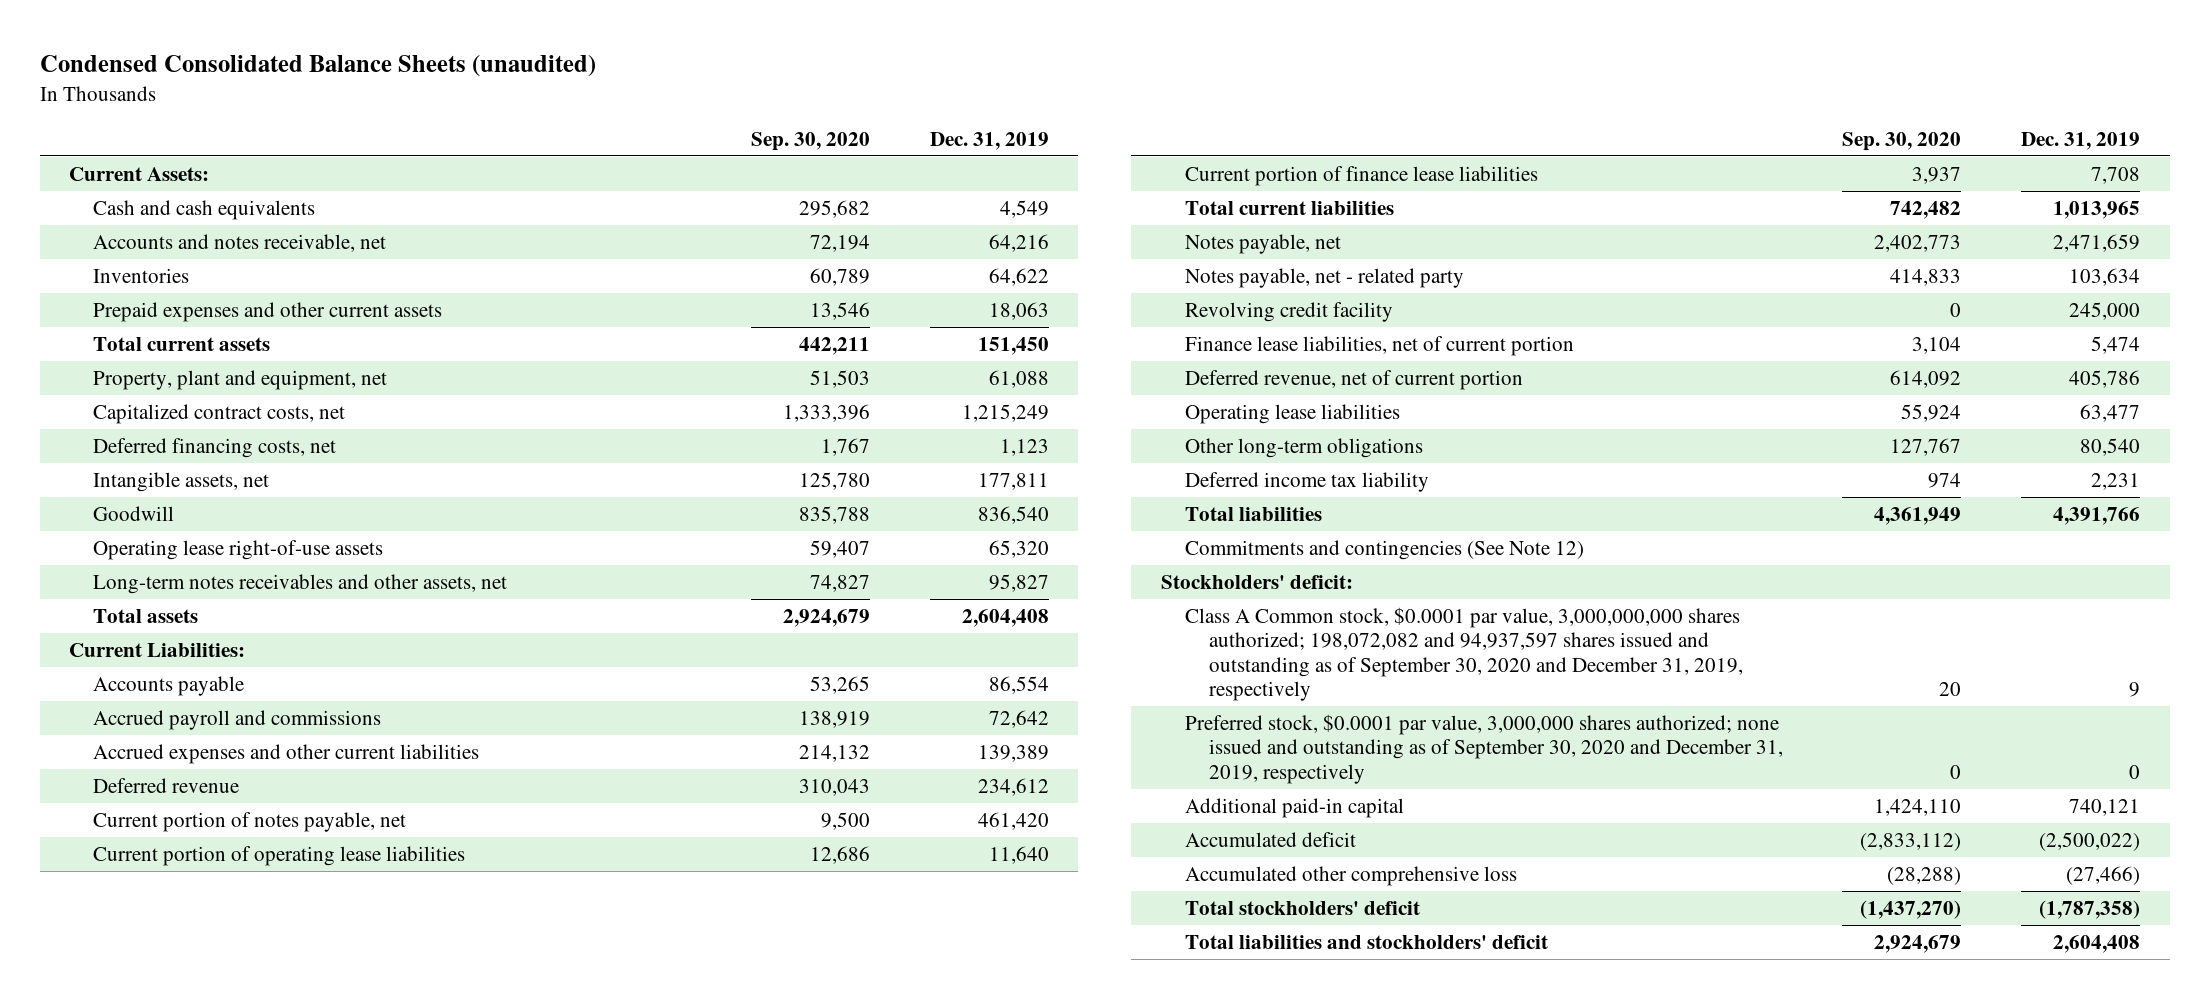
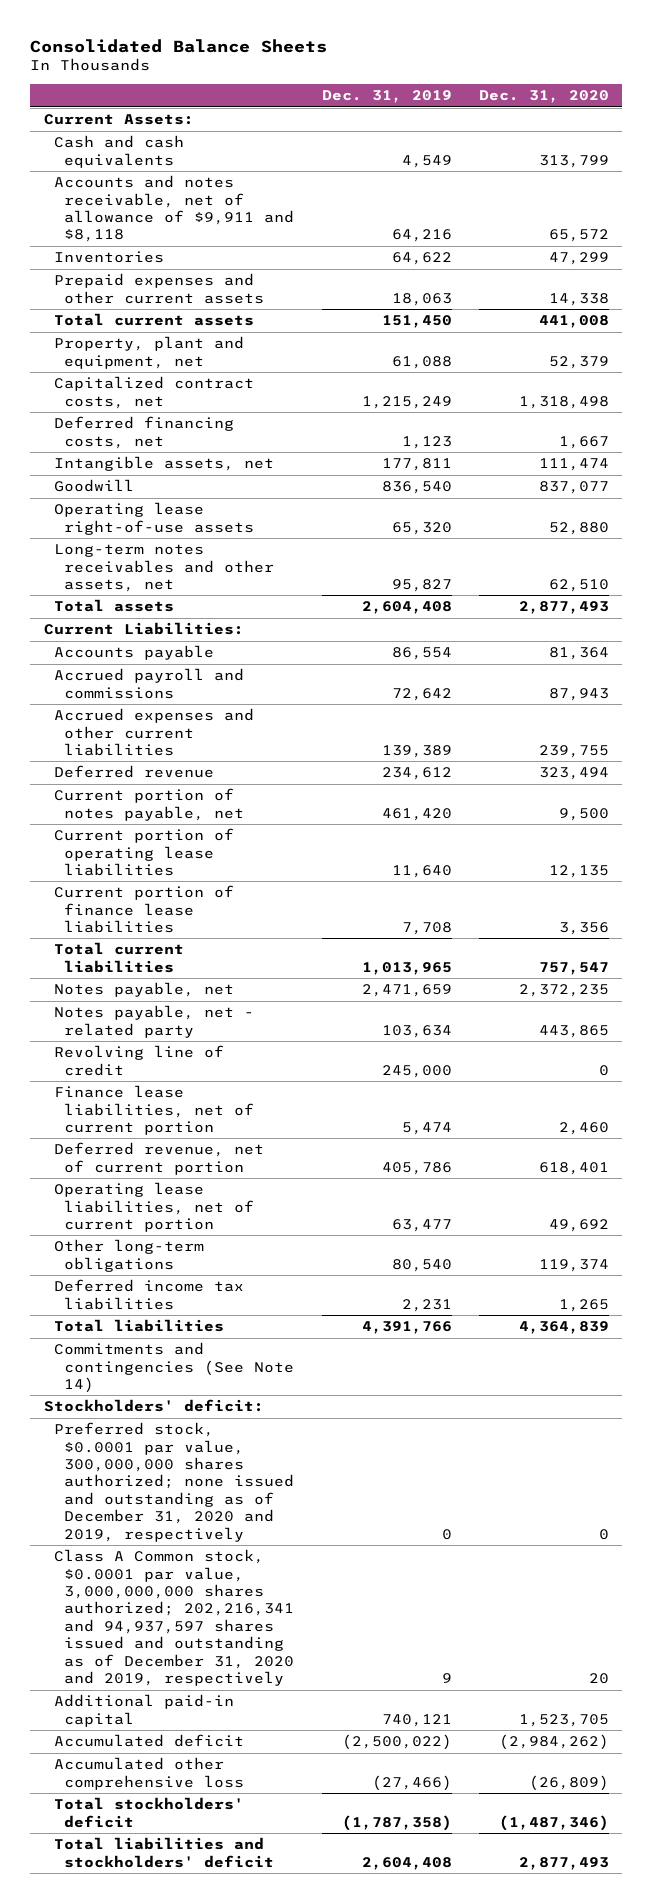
- Condensed Consolidated Balance Sheets (unaudited)
+ Consolidated Balance Sheets
- | Sep. 30, 2020 | Dec. 31, 2019
+ | Dec. 31, 2019 | Dec. 31, 2020
- Accounts and notes receivable, net | 72,194 | 64,216
+ Accounts and notes receivable, net of allowance of $9,911 and $8,118 | 64,216 | 65,572
- Revolving credit facility | 0 | 245,000
+ Revolving line of credit | 245,000 | 0
- Operating lease liabilities | 55,924 | 63,477
+ Operating lease liabilities, net of current portion | 63,477 | 49,692
- Deferred income tax liability | 974 | 2,231
+ Deferred income tax liabilities | 2,231 | 1,265
- Commitments and contingencies (See Note 12)
+ Commitments and contingencies (See Note 14)
- Class A Common stock, $0.0001 par value, 3,000,000,000 shares authorized; 198,072,082 and 94,937,597 shares issued and outstanding as of September 30, 2020 and December 31, 2019, respectively | 20 | 9
- Preferred stock, $0.0001 par value, 3,000,000 shares authorized; none issued and outstanding as of September 30, 2020 and December 31, 2019, respectively | 0 | 0
+ Preferred stock, $0.0001 par value, 300,000,000 shares authorized; none issued and outstanding as of December 31, 2020 and 2019, respectively | 0 | 0
+ Class A Common stock, $0.0001 par value, 3,000,000,000 shares authorized; 202,216,341 and 94,937,597 shares issued and outstanding as of December 31, 2020 and 2019, respectively | 9 | 20

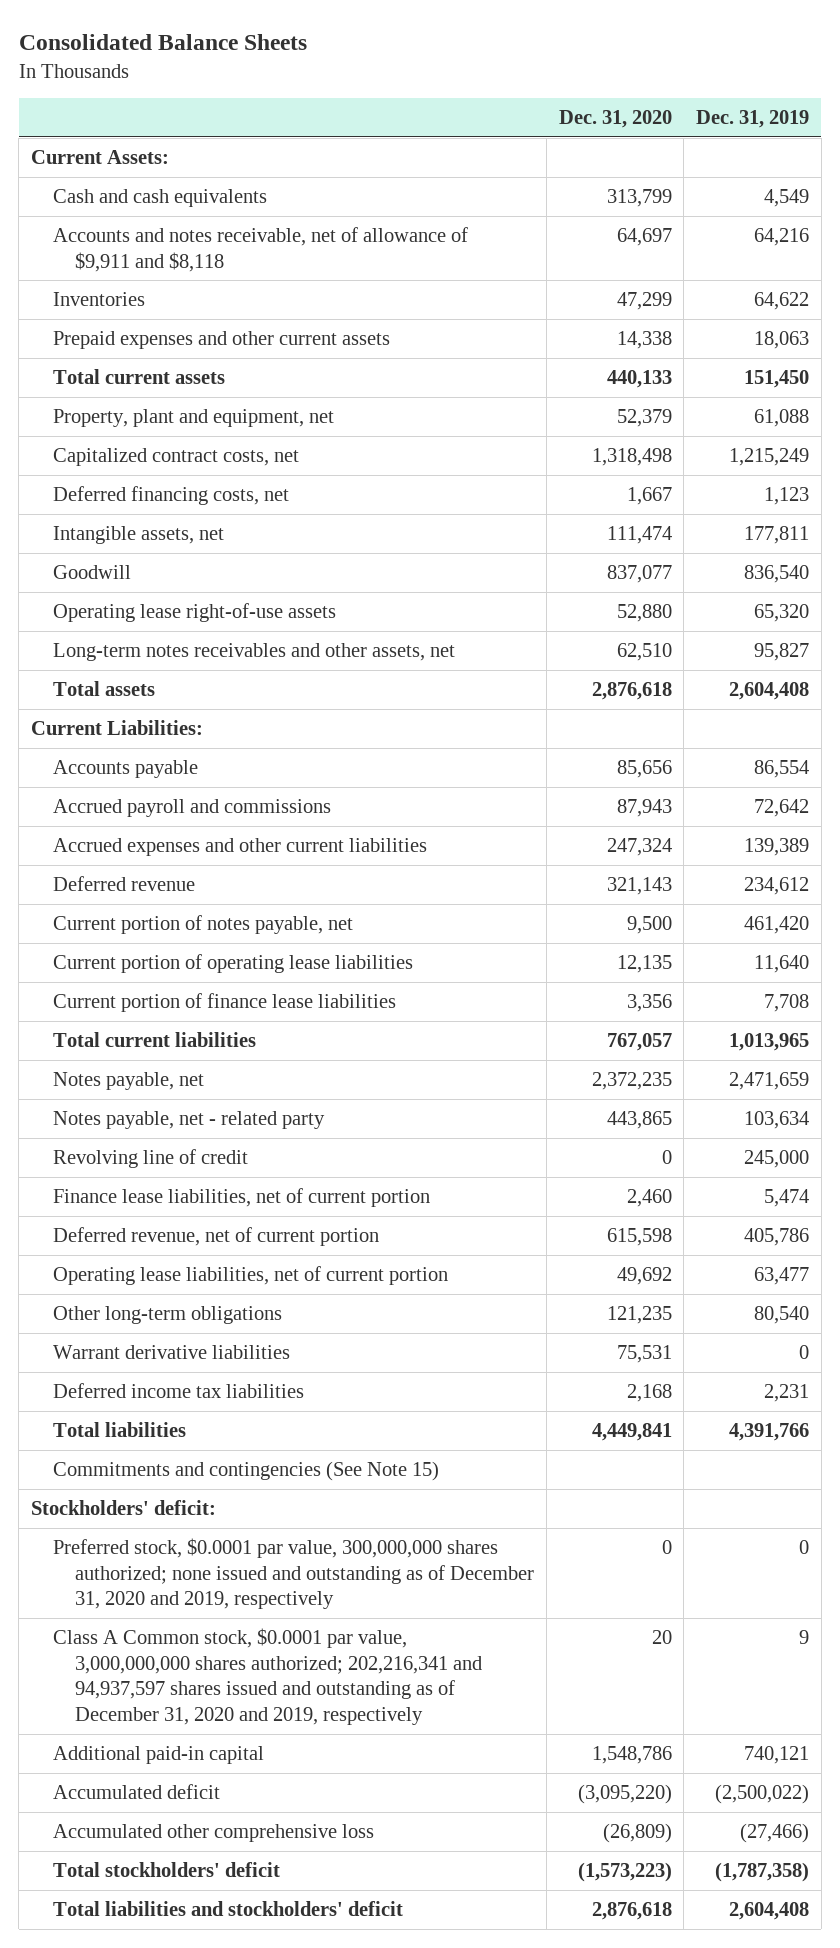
- | Dec. 31, 2019 | Dec. 31, 2020
+ | Dec. 31, 2020 | Dec. 31, 2019
- Accounts and notes receivable, net of allowance of $9,911 and $8,118 | 64,216 | 65,572
+ Accounts and notes receivable, net of allowance of $9,911 and $8,118 | 64,697 | 64,216
- Total current assets | 151,450 | 441,008
+ Total current assets | 440,133 | 151,450
- Total assets | 2,604,408 | 2,877,493
+ Total assets | 2,876,618 | 2,604,408
- Accounts payable | 86,554 | 81,364
+ Accounts payable | 85,656 | 86,554
- Accrued expenses and other current liabilities | 139,389 | 239,755
- Deferred revenue | 234,612 | 323,494
+ Accrued expenses and other current liabilities | 247,324 | 139,389
+ Deferred revenue | 321,143 | 234,612
- Total current liabilities | 1,013,965 | 757,547
+ Total current liabilities | 767,057 | 1,013,965
- Deferred revenue, net of current portion | 405,786 | 618,401
+ Deferred revenue, net of current portion | 615,598 | 405,786
- Other long-term obligations | 80,540 | 119,374
- Deferred income tax liabilities | 2,231 | 1,265
- Total liabilities | 4,391,766 | 4,364,839
- Commitments and contingencies (See Note 14)
+ Other long-term obligations | 121,235 | 80,540
+ Warrant derivative liabilities | 75,531 | 0
+ Deferred income tax liabilities | 2,168 | 2,231
+ Total liabilities | 4,449,841 | 4,391,766
+ Commitments and contingencies (See Note 15)
- Additional paid-in capital | 740,121 | 1,523,705
- Accumulated deficit | (2,500,022) | (2,984,262)
+ Additional paid-in capital | 1,548,786 | 740,121
+ Accumulated deficit | (3,095,220) | (2,500,022)
- Total stockholders' deficit | (1,787,358) | (1,487,346)
- Total liabilities and stockholders' deficit | 2,604,408 | 2,877,493
+ Total stockholders' deficit | (1,573,223) | (1,787,358)
+ Total liabilities and stockholders' deficit | 2,876,618 | 2,604,408

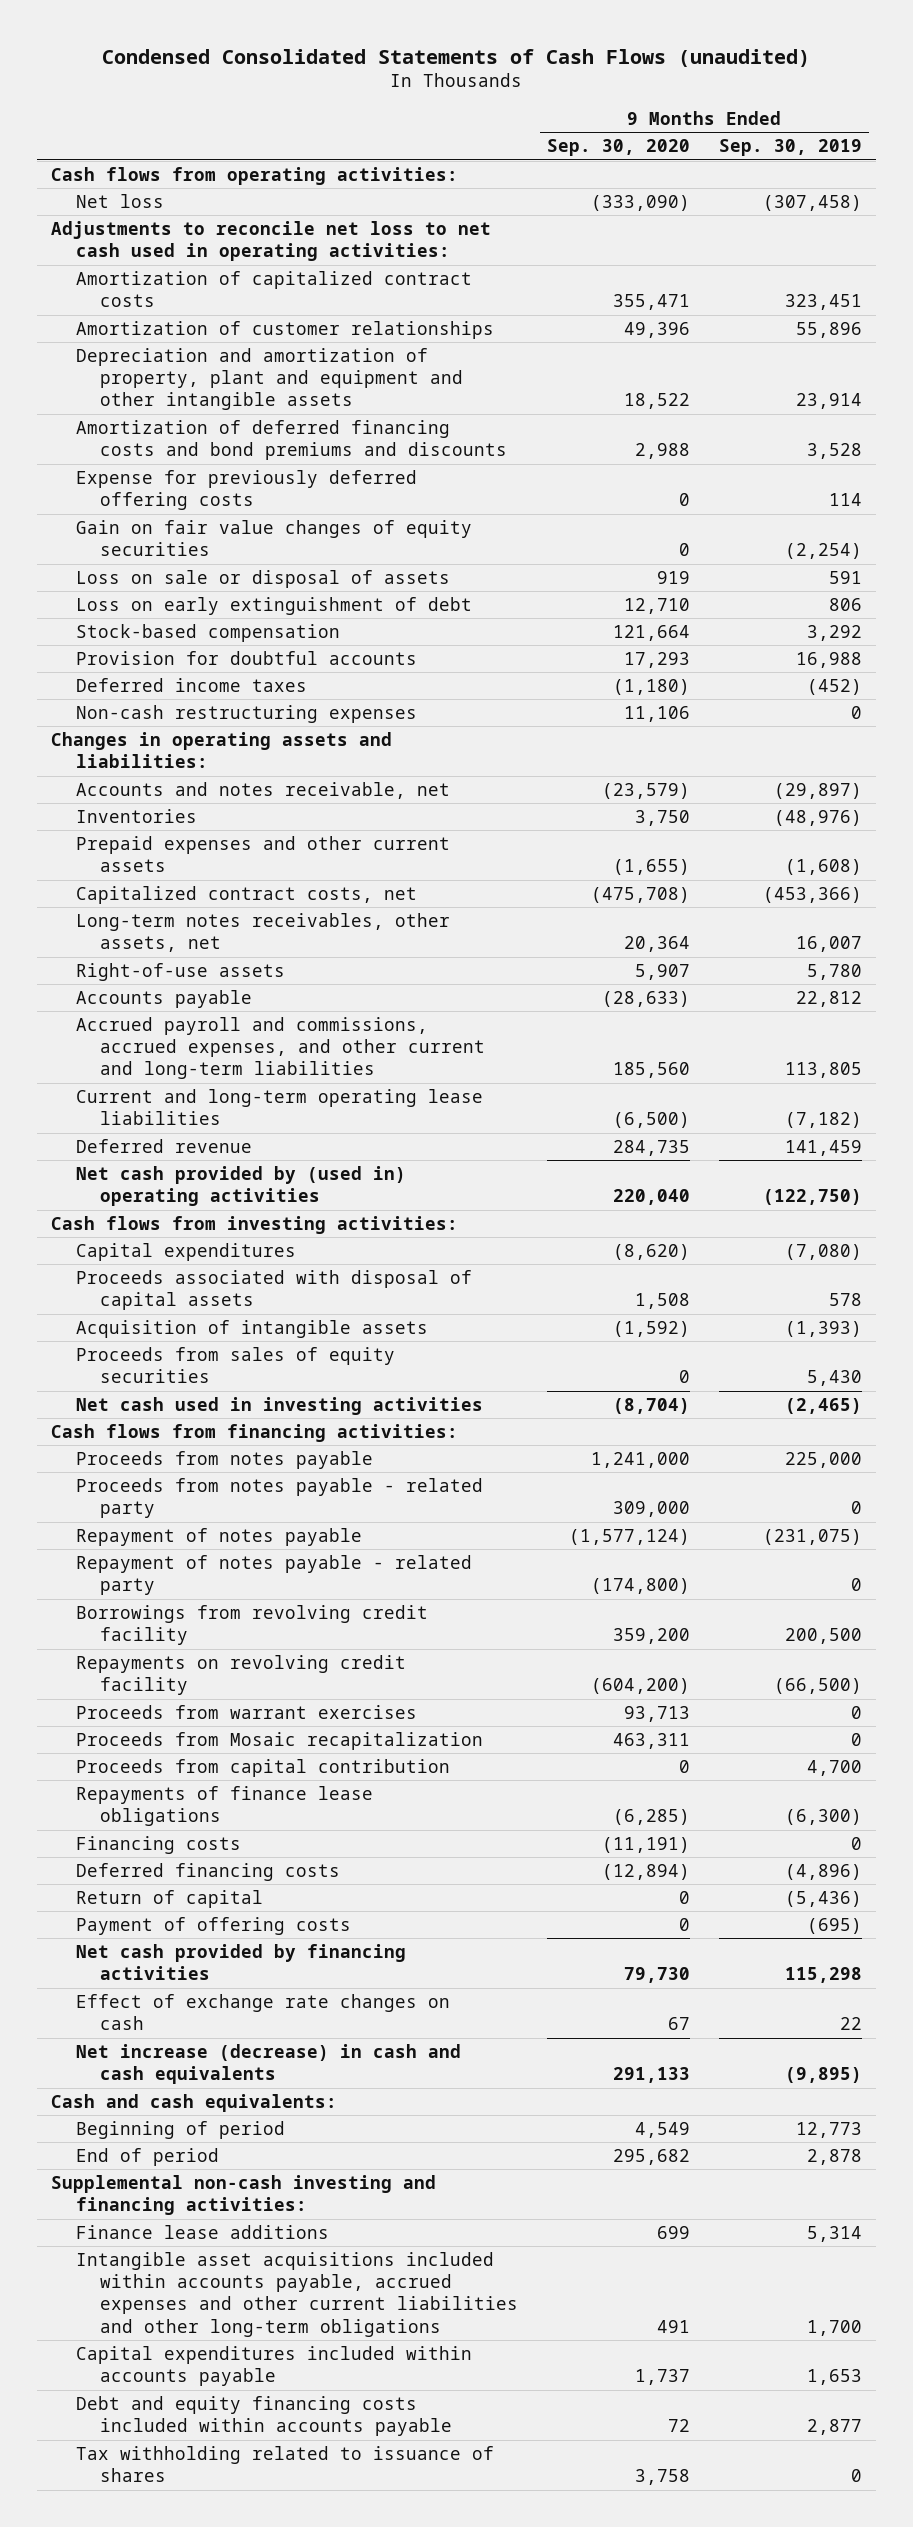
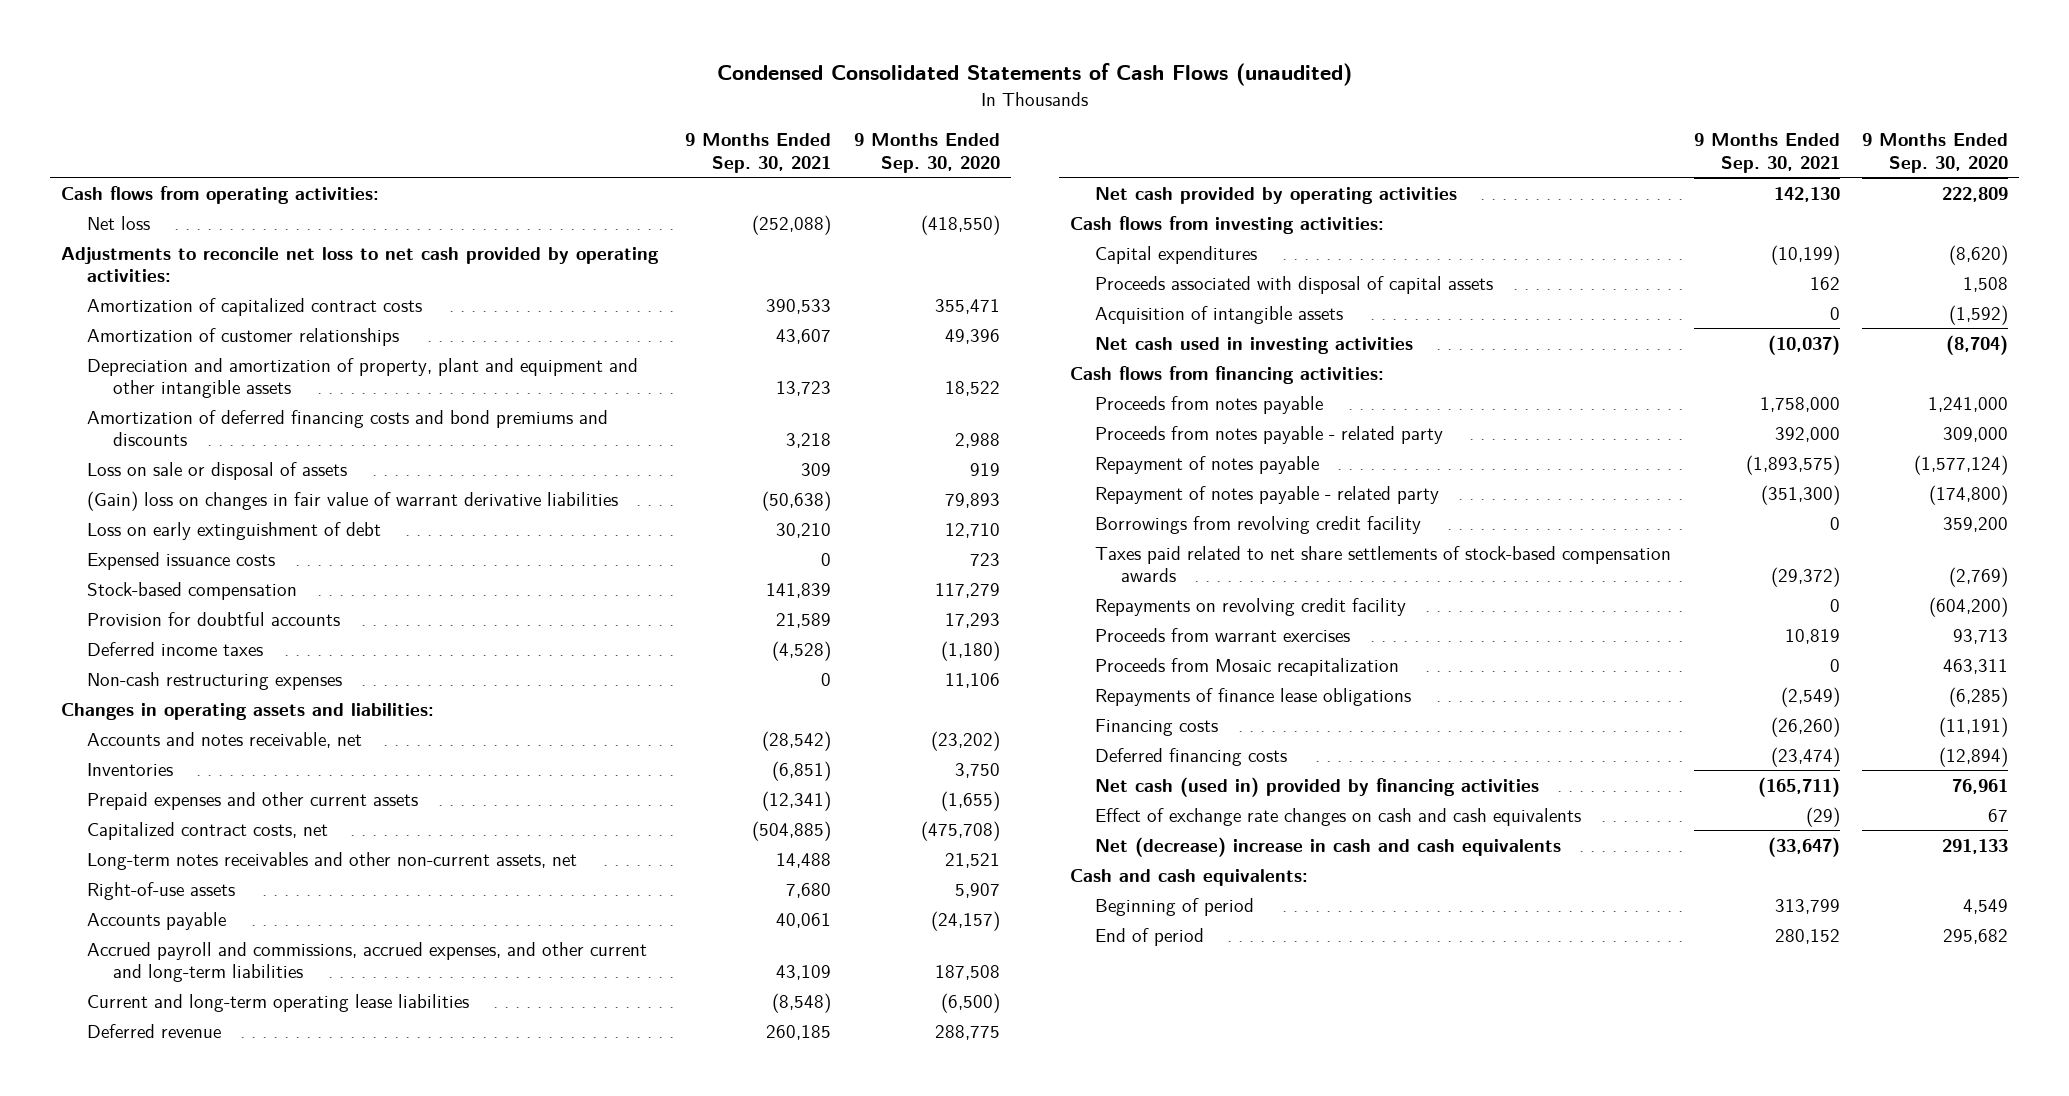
- | 9 Months Ended Sep. 30, 2020 | 9 Months Ended Sep. 30, 2019
+ | 9 Months Ended Sep. 30, 2021 | 9 Months Ended Sep. 30, 2020
- Net loss | (333,090) | (307,458)
- Adjustments to reconcile net loss to net cash used in operating activities:
+ Net loss | (252,088) | (418,550)
+ Adjustments to reconcile net loss to net cash provided by operating activities:
- Expense for previously deferred offering costs | 0 | 114
- Gain on fair value changes of equity securities | 0 | (2,254)
+ (Gain) loss on changes in fair value of warrant derivative liabilities | (50,638) | 79,893
- Stock-based compensation | 121,664 | 3,292
+ Expensed issuance costs | 0 | 723
+ Stock-based compensation | 141,839 | 117,279
- Accounts and notes receivable, net | (23,579) | (29,897)
+ Accounts and notes receivable, net | (28,542) | (23,202)
- Long-term notes receivables, other assets, net | 20,364 | 16,007
+ Long-term notes receivables and other non-current assets, net | 14,488 | 21,521
- Accounts payable | (28,633) | 22,812
- Accrued payroll and commissions, accrued expenses, and other current and long-term liabilities | 185,560 | 113,805
+ Accounts payable | 40,061 | (24,157)
+ Accrued payroll and commissions, accrued expenses, and other current and long-term liabilities | 43,109 | 187,508
- Deferred revenue | 284,735 | 141,459
- Net cash provided by (used in) operating activities | 220,040 | (122,750)
+ Deferred revenue | 260,185 | 288,775
+ Net cash provided by operating activities | 142,130 | 222,809
- Proceeds from sales of equity securities | 0 | 5,430
+ Taxes paid related to net share settlements of stock-based compensation awards | (29,372) | (2,769)
- Proceeds from capital contribution | 0 | 4,700
- Return of capital | 0 | (5,436)
- Payment of offering costs | 0 | (695)
- Net cash provided by financing activities | 79,730 | 115,298
- Effect of exchange rate changes on cash | 67 | 22
- Net increase (decrease) in cash and cash equivalents | 291,133 | (9,895)
+ Net cash (used in) provided by financing activities | (165,711) | 76,961
+ Effect of exchange rate changes on cash and cash equivalents | (29) | 67
+ Net (decrease) increase in cash and cash equivalents | (33,647) | 291,133
- Supplemental non-cash investing and financing activities:
- Finance lease additions | 699 | 5,314
- Intangible asset acquisitions included within accounts payable, accrued expenses and other current liabilities and other long-term obligations | 491 | 1,700
- Capital expenditures included within accounts payable | 1,737 | 1,653
- Debt and equity financing costs included within accounts payable | 72 | 2,877
- Tax withholding related to issuance of shares | 3,758 | 0

